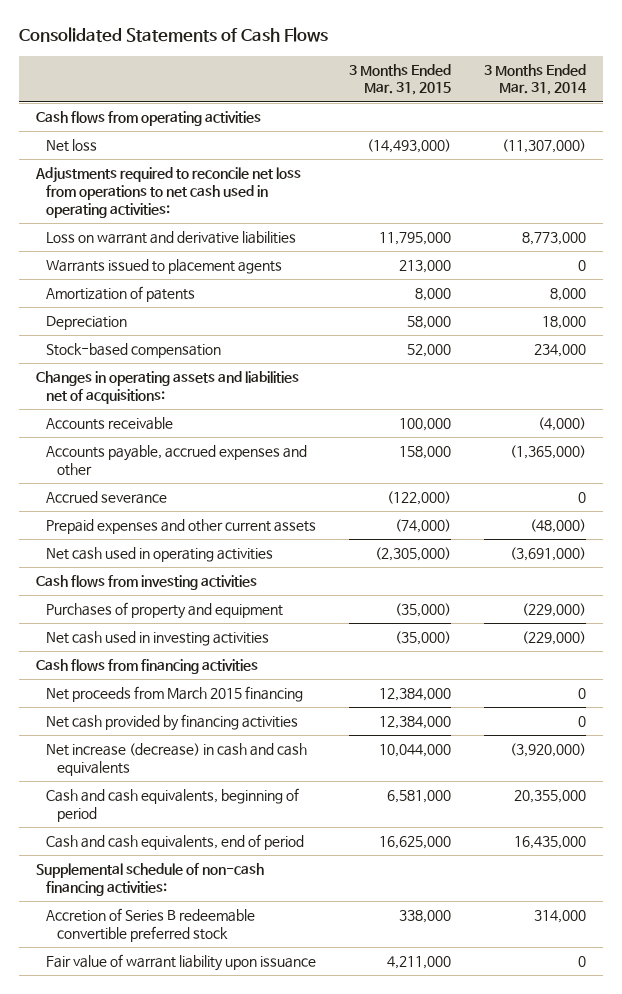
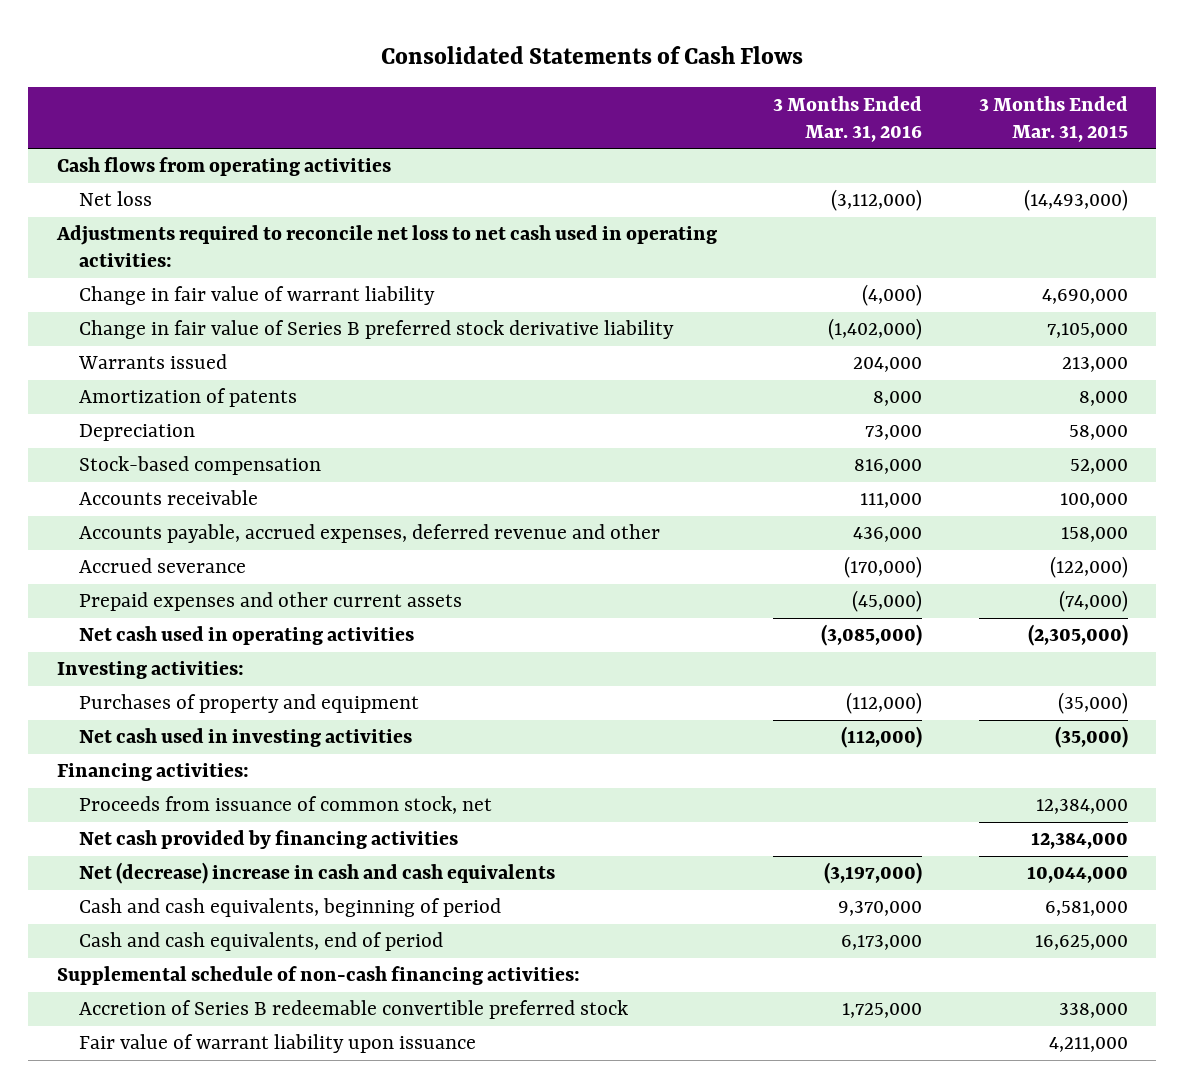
- | 3 Months Ended Mar. 31, 2015 | 3 Months Ended Mar. 31, 2014
+ | 3 Months Ended Mar. 31, 2016 | 3 Months Ended Mar. 31, 2015
- Adjustments required to reconcile net loss from operations to net cash used in operating activities:
- Loss on warrant and derivative liabilities | 11,795,000 | 8,773,000
- Warrants issued to placement agents | 213,000 | 0
+ Adjustments required to reconcile net loss to net cash used in operating activities:
+ Change in fair value of warrant liability | (4,000) | 4,690,000
+ Change in fair value of Series B preferred stock derivative liability | (1,402,000) | 7,105,000
+ Warrants issued | 204,000 | 213,000
- Changes in operating assets and liabilities net of acquisitions:
- Accounts payable, accrued expenses and other | 158,000 | (1,365,000)
+ Accounts payable, accrued expenses, deferred revenue and other | 436,000 | 158,000
- Cash flows from investing activities
+ Investing activities:
- Cash flows from financing activities
- Net proceeds from March 2015 financing | 12,384,000 | 0
+ Financing activities:
+ Proceeds from issuance of common stock, net | | 12,384,000
- Net increase (decrease) in cash and cash equivalents | 10,044,000 | (3,920,000)
+ Net (decrease) increase in cash and cash equivalents | (3,197,000) | 10,044,000

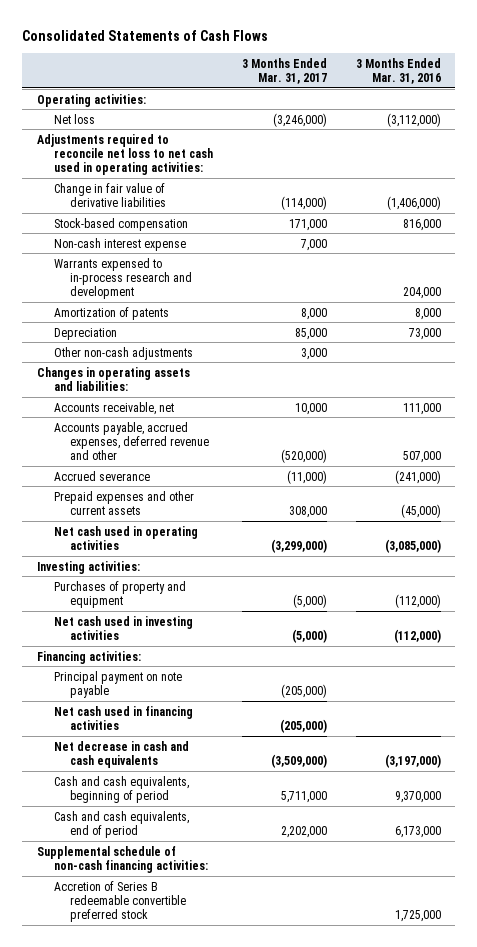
- | 3 Months Ended Mar. 31, 2016 | 3 Months Ended Mar. 31, 2015
+ | 3 Months Ended Mar. 31, 2017 | 3 Months Ended Mar. 31, 2016
- Cash flows from operating activities
+ Operating activities:
- Change in fair value of warrant liability | (4,000) | 4,690,000
- Change in fair value of Series B preferred stock derivative liability | (1,402,000) | 7,105,000
- Warrants issued | 204,000 | 213,000
+ Change in fair value of derivative liabilities | (114,000) | (1,406,000)
moved up: Stock-based compensation | 171,000 | 816,000
+ Non-cash interest expense | 7,000 |
+ Warrants expensed to in-process research and development | | 204,000
- Accounts receivable | 111,000 | 100,000
- Accounts payable, accrued expenses, deferred revenue and other | 436,000 | 158,000
- Accrued severance | (170,000) | (122,000)
+ Other non-cash adjustments | 3,000 |
+ Changes in operating assets and liabilities:
+ Accounts receivable, net | 10,000 | 111,000
+ Accounts payable, accrued expenses, deferred revenue and other | (520,000) | 507,000
+ Accrued severance | (11,000) | (241,000)
- Proceeds from issuance of common stock, net | | 12,384,000
- Net cash provided by financing activities | | 12,384,000
- Net (decrease) increase in cash and cash equivalents | (3,197,000) | 10,044,000
+ Principal payment on note payable | (205,000) |
+ Net cash used in financing activities | (205,000) |
+ Net decrease in cash and cash equivalents | (3,509,000) | (3,197,000)
- Fair value of warrant liability upon issuance | | 4,211,000

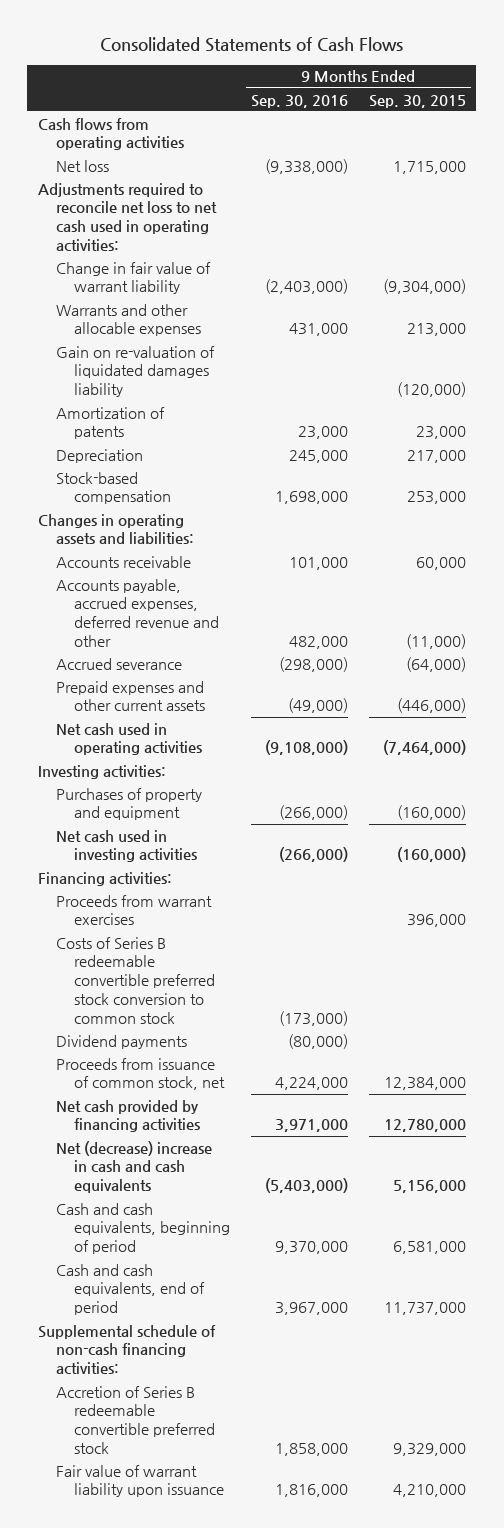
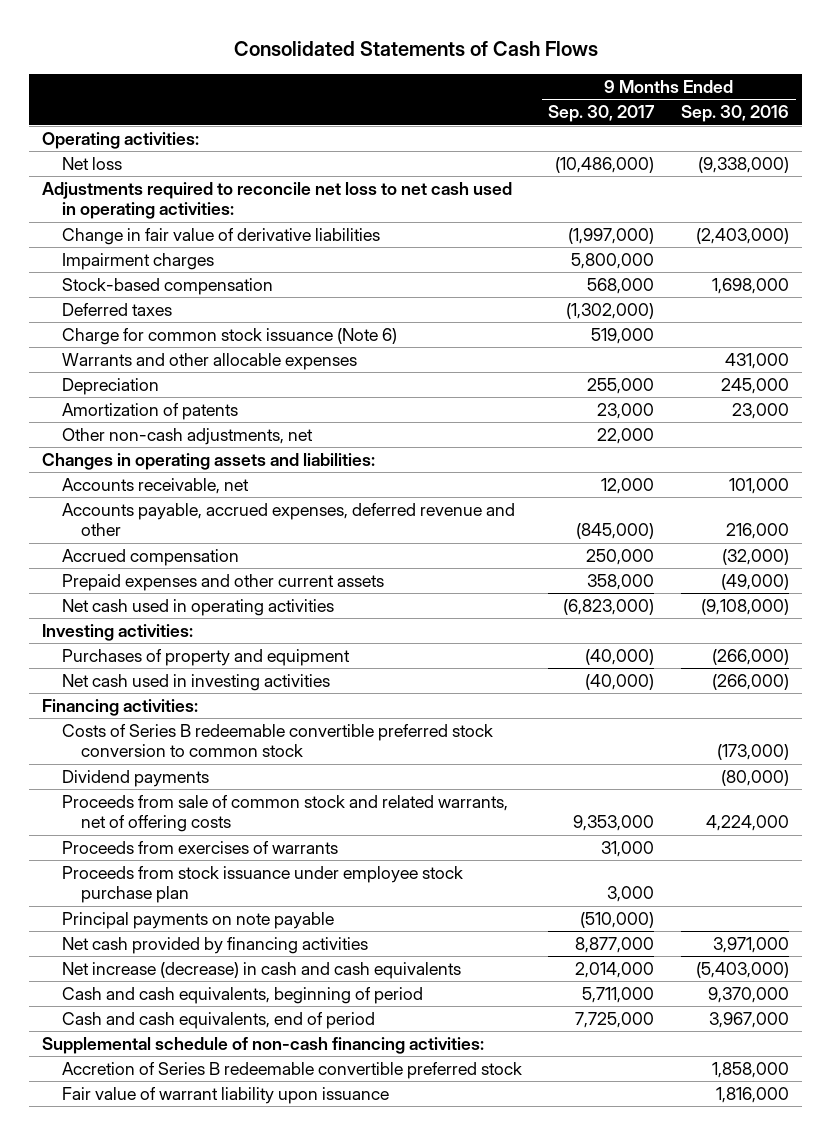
- | 9 Months Ended Sep. 30, 2016 | 9 Months Ended Sep. 30, 2015
+ | 9 Months Ended Sep. 30, 2017 | 9 Months Ended Sep. 30, 2016
- Cash flows from operating activities
+ Operating activities:
- Change in fair value of warrant liability | (2,403,000) | (9,304,000)
+ Change in fair value of derivative liabilities | (1,997,000) | (2,403,000)
+ Impairment charges | 5,800,000 |
moved up: Stock-based compensation | 568,000 | 1,698,000
+ Deferred taxes | (1,302,000) |
+ Charge for common stock issuance (Note 6) | 519,000 |
- Gain on re-valuation of liquidated damages liability | | (120,000)
moved down: Amortization of patents | 23,000 | 23,000
+ Other non-cash adjustments, net | 22,000 |
- Accounts receivable | 101,000 | 60,000
- Accounts payable, accrued expenses, deferred revenue and other | 482,000 | (11,000)
- Accrued severance | (298,000) | (64,000)
+ Accounts receivable, net | 12,000 | 101,000
+ Accounts payable, accrued expenses, deferred revenue and other | (845,000) | 216,000
+ Accrued compensation | 250,000 | (32,000)
- Proceeds from warrant exercises | | 396,000
- Proceeds from issuance of common stock, net | 4,224,000 | 12,384,000
+ Proceeds from sale of common stock and related warrants, net of offering costs | 9,353,000 | 4,224,000
+ Proceeds from exercises of warrants | 31,000 |
+ Proceeds from stock issuance under employee stock purchase plan | 3,000 |
+ Principal payments on note payable | (510,000) |
- Net (decrease) increase in cash and cash equivalents | (5,403,000) | 5,156,000
+ Net increase (decrease) in cash and cash equivalents | 2,014,000 | (5,403,000)

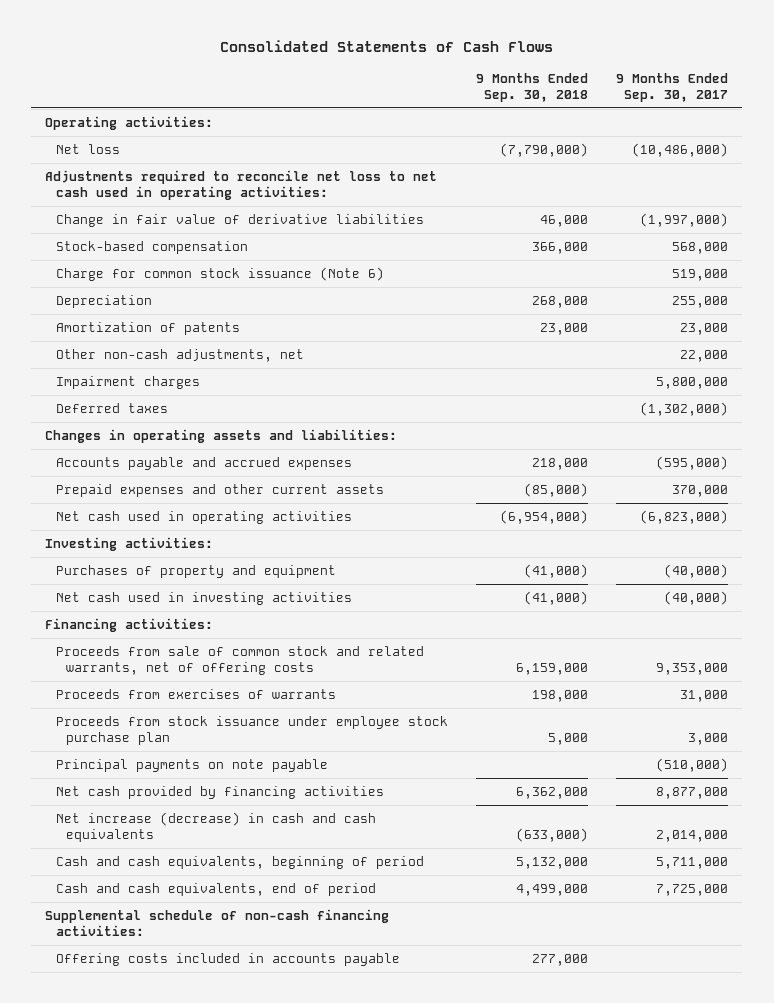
- | 9 Months Ended Sep. 30, 2017 | 9 Months Ended Sep. 30, 2016
+ | 9 Months Ended Sep. 30, 2018 | 9 Months Ended Sep. 30, 2017
- Warrants and other allocable expenses | | 431,000
moved down: Impairment charges | | 5,800,000
moved down: Deferred taxes | | (1,302,000)
- Accounts receivable, net | 12,000 | 101,000
- Accounts payable, accrued expenses, deferred revenue and other | (845,000) | 216,000
- Accrued compensation | 250,000 | (32,000)
- Prepaid expenses and other current assets | 358,000 | (49,000)
+ Accounts payable and accrued expenses | 218,000 | (595,000)
+ Prepaid expenses and other current assets | (85,000) | 370,000
- Costs of Series B redeemable convertible preferred stock conversion to common stock | | (173,000)
- Dividend payments | | (80,000)
- Accretion of Series B redeemable convertible preferred stock | | 1,858,000
- Fair value of warrant liability upon issuance | | 1,816,000
+ Offering costs included in accounts payable | 277,000 |

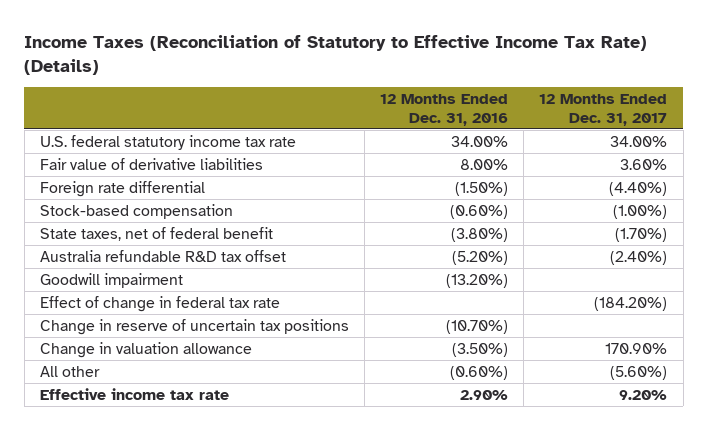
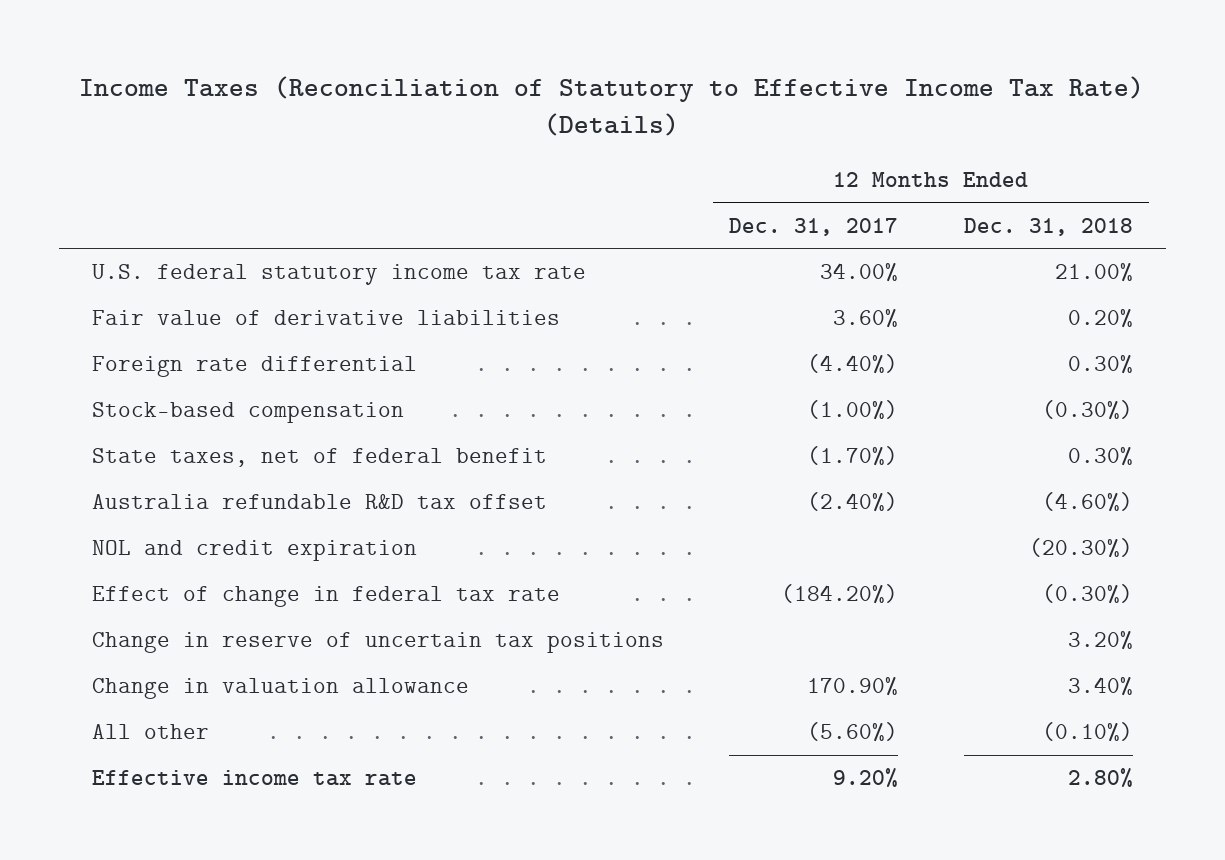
- | 12 Months Ended Dec. 31, 2016 | 12 Months Ended Dec. 31, 2017
+ | 12 Months Ended Dec. 31, 2017 | 12 Months Ended Dec. 31, 2018
- Goodwill impairment | (13.20%) |
+ NOL and credit expiration | | (20.30%)

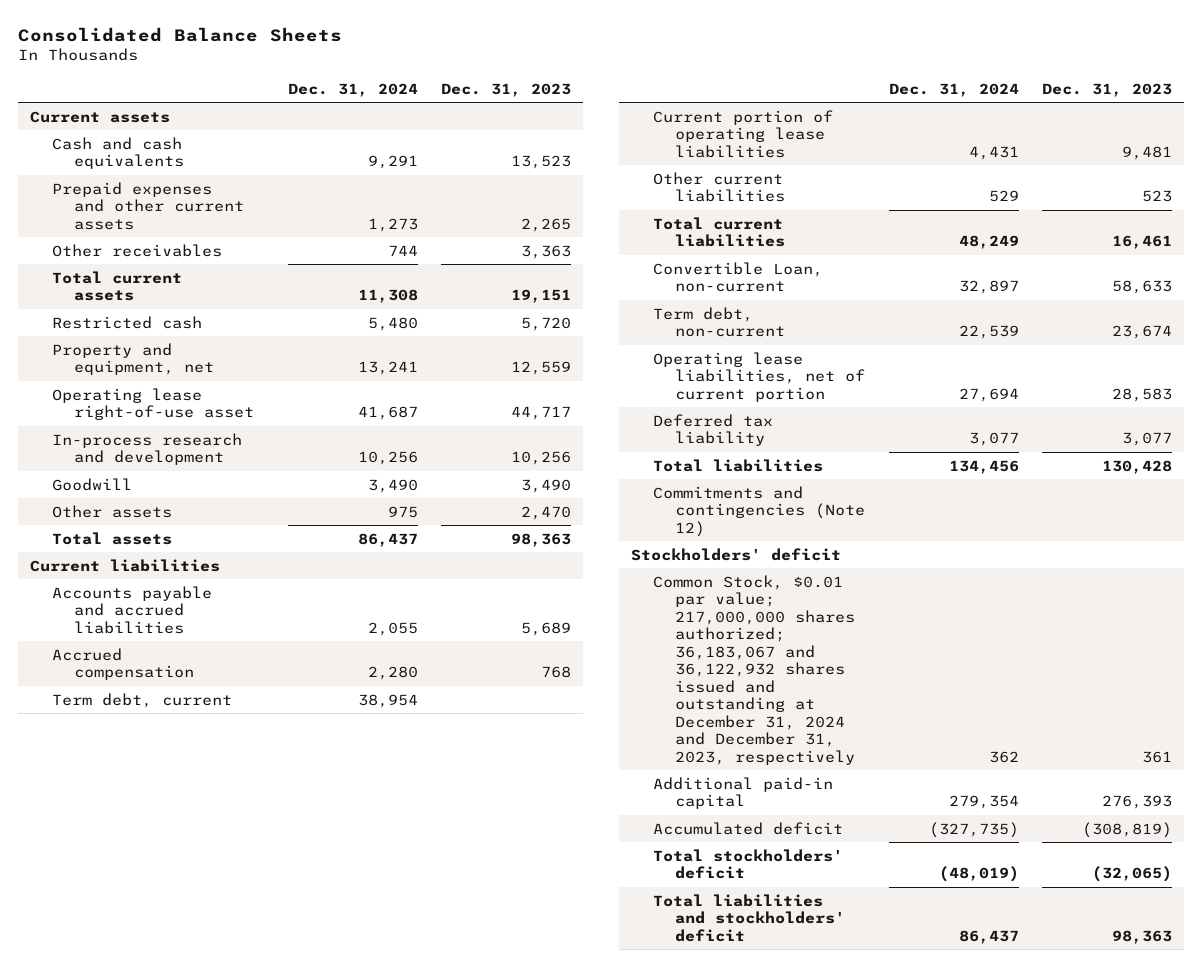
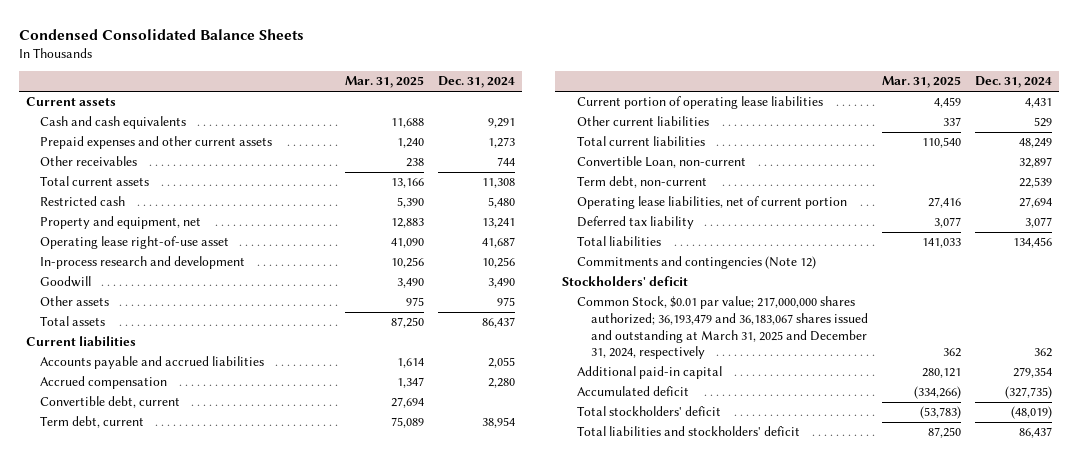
- Consolidated Balance Sheets
+ Condensed Consolidated Balance Sheets
- | Dec. 31, 2024 | Dec. 31, 2023
+ | Mar. 31, 2025 | Dec. 31, 2024
+ Convertible debt, current | 27,694 |
- Common Stock, $0.01 par value; 217,000,000 shares authorized; 36,183,067 and 36,122,932 shares issued and outstanding at December 31, 2024 and December 31, 2023, respectively | 362 | 361
+ Common Stock, $0.01 par value; 217,000,000 shares authorized; 36,193,479 and 36,183,067 shares issued and outstanding at March 31, 2025 and December 31, 2024, respectively | 362 | 362

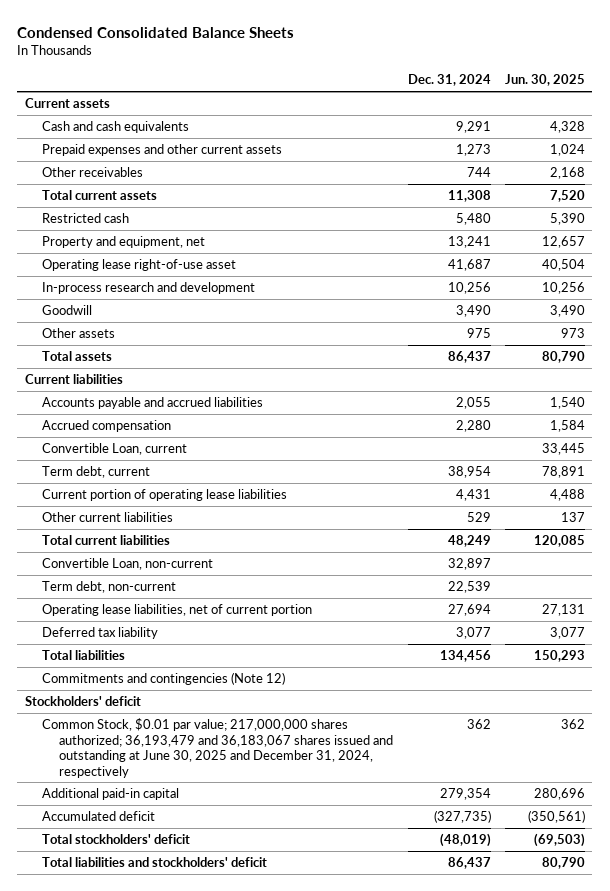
- | Mar. 31, 2025 | Dec. 31, 2024
+ | Dec. 31, 2024 | Jun. 30, 2025
- Convertible debt, current | 27,694 |
+ Convertible Loan, current | | 33,445
- Common Stock, $0.01 par value; 217,000,000 shares authorized; 36,193,479 and 36,183,067 shares issued and outstanding at March 31, 2025 and December 31, 2024, respectively | 362 | 362
+ Common Stock, $0.01 par value; 217,000,000 shares authorized; 36,193,479 and 36,183,067 shares issued and outstanding at June 30, 2025 and December 31, 2024, respectively | 362 | 362

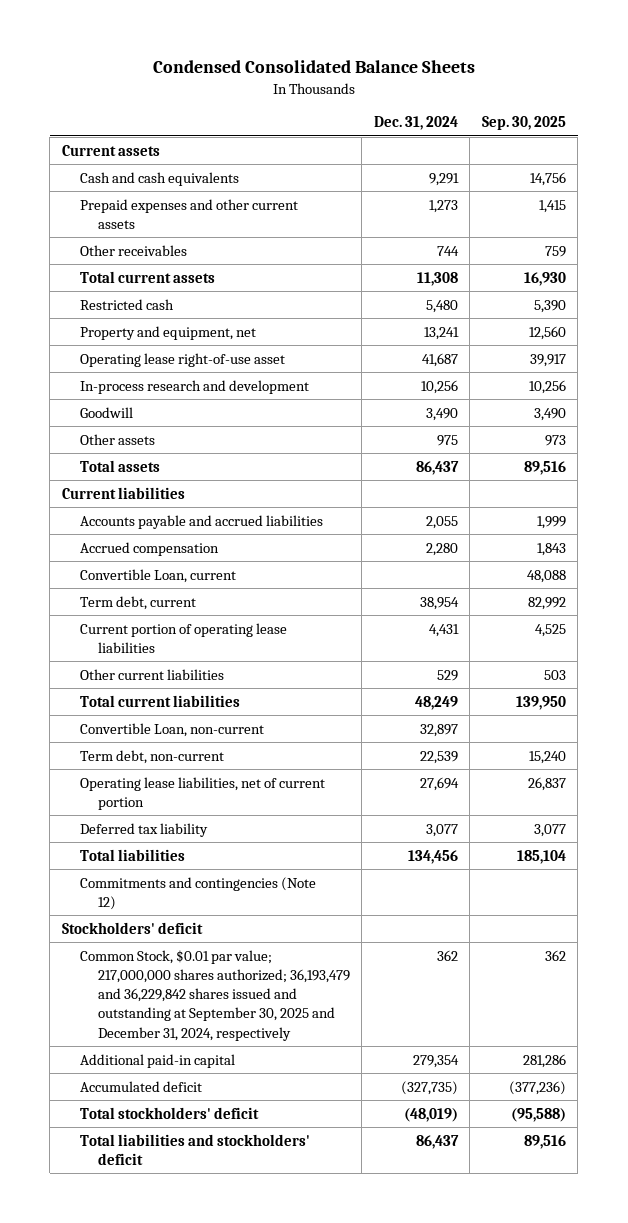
- | Dec. 31, 2024 | Jun. 30, 2025
+ | Dec. 31, 2024 | Sep. 30, 2025
- Common Stock, $0.01 par value; 217,000,000 shares authorized; 36,193,479 and 36,183,067 shares issued and outstanding at June 30, 2025 and December 31, 2024, respectively | 362 | 362
+ Common Stock, $0.01 par value; 217,000,000 shares authorized; 36,193,479 and 36,229,842 shares issued and outstanding at September 30, 2025 and December 31, 2024, respectively | 362 | 362

